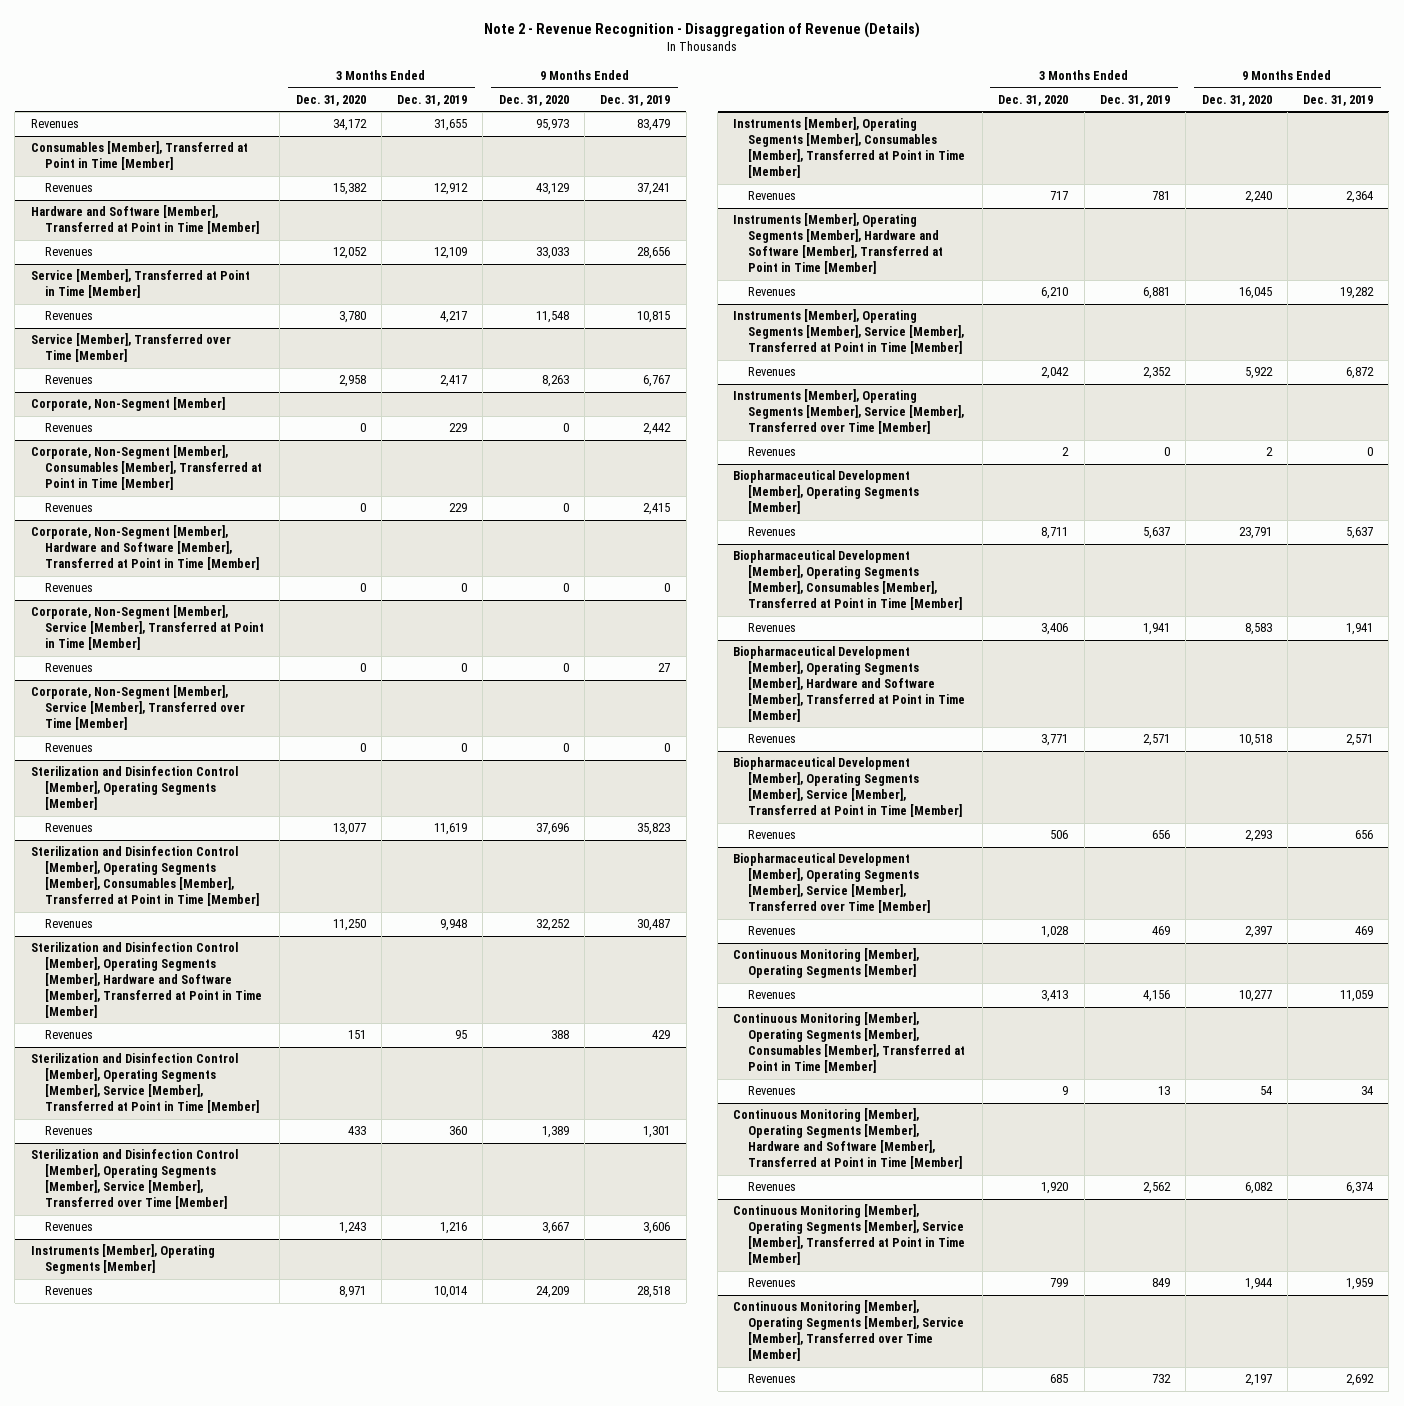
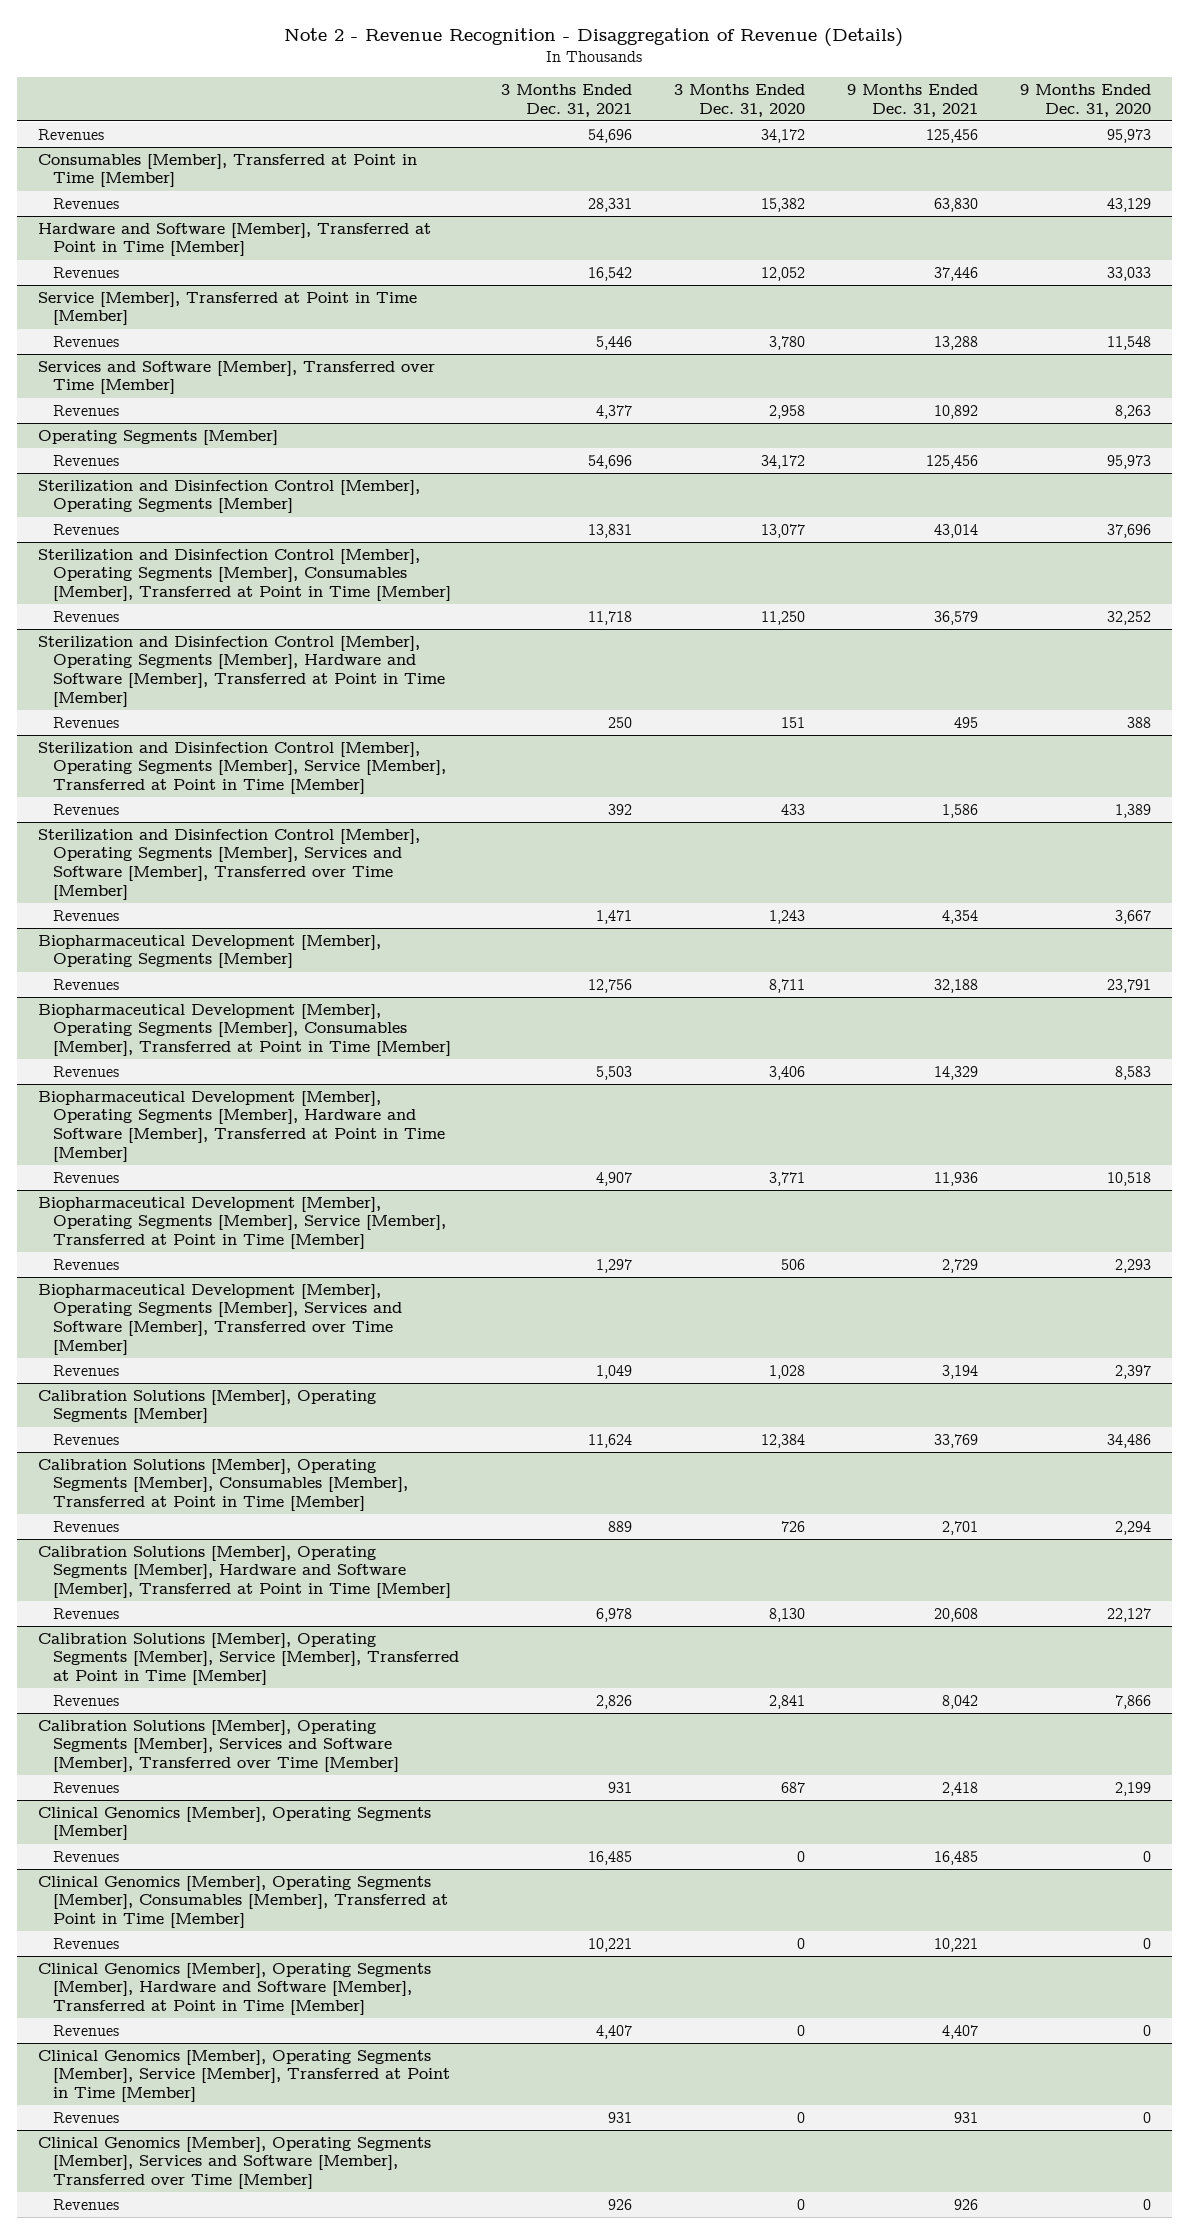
- | 3 Months Ended Dec. 31, 2020 | 3 Months Ended Dec. 31, 2019 | 9 Months Ended Dec. 31, 2020 | 9 Months Ended Dec. 31, 2019
+ | 3 Months Ended Dec. 31, 2021 | 3 Months Ended Dec. 31, 2020 | 9 Months Ended Dec. 31, 2021 | 9 Months Ended Dec. 31, 2020
- Service [Member], Transferred over Time [Member]
+ Services and Software [Member], Transferred over Time [Member]
- Corporate, Non-Segment [Member]
- Revenues | 0 | 229 | 0 | 2,442
- Corporate, Non-Segment [Member], Consumables [Member], Transferred at Point in Time [Member]
- Revenues | 0 | 229 | 0 | 2,415
- Corporate, Non-Segment [Member], Hardware and Software [Member], Transferred at Point in Time [Member]
- Revenues | 0 | 0 | 0 | 0
- Corporate, Non-Segment [Member], Service [Member], Transferred at Point in Time [Member]
- Revenues | 0 | 0 | 0 | 27
- Corporate, Non-Segment [Member], Service [Member], Transferred over Time [Member]
- Revenues | 0 | 0 | 0 | 0
+ Operating Segments [Member]
+ Revenues | 54,696 | 34,172 | 125,456 | 95,973
- Sterilization and Disinfection Control [Member], Operating Segments [Member], Service [Member], Transferred over Time [Member]
+ Sterilization and Disinfection Control [Member], Operating Segments [Member], Services and Software [Member], Transferred over Time [Member]
- Instruments [Member], Operating Segments [Member]
- Revenues | 8,971 | 10,014 | 24,209 | 28,518
- Instruments [Member], Operating Segments [Member], Consumables [Member], Transferred at Point in Time [Member]
- Revenues | 717 | 781 | 2,240 | 2,364
- Instruments [Member], Operating Segments [Member], Hardware and Software [Member], Transferred at Point in Time [Member]
- Revenues | 6,210 | 6,881 | 16,045 | 19,282
- Instruments [Member], Operating Segments [Member], Service [Member], Transferred at Point in Time [Member]
- Revenues | 2,042 | 2,352 | 5,922 | 6,872
- Instruments [Member], Operating Segments [Member], Service [Member], Transferred over Time [Member]
- Revenues | 2 | 0 | 2 | 0
- Biopharmaceutical Development [Member], Operating Segments [Member], Service [Member], Transferred over Time [Member]
+ Biopharmaceutical Development [Member], Operating Segments [Member], Services and Software [Member], Transferred over Time [Member]
- Continuous Monitoring [Member], Operating Segments [Member]
- Revenues | 3,413 | 4,156 | 10,277 | 11,059
- Continuous Monitoring [Member], Operating Segments [Member], Consumables [Member], Transferred at Point in Time [Member]
- Revenues | 9 | 13 | 54 | 34
- Continuous Monitoring [Member], Operating Segments [Member], Hardware and Software [Member], Transferred at Point in Time [Member]
- Revenues | 1,920 | 2,562 | 6,082 | 6,374
- Continuous Monitoring [Member], Operating Segments [Member], Service [Member], Transferred at Point in Time [Member]
- Revenues | 799 | 849 | 1,944 | 1,959
- Continuous Monitoring [Member], Operating Segments [Member], Service [Member], Transferred over Time [Member]
- Revenues | 685 | 732 | 2,197 | 2,692
+ Calibration Solutions [Member], Operating Segments [Member]
+ Revenues | 11,624 | 12,384 | 33,769 | 34,486
+ Calibration Solutions [Member], Operating Segments [Member], Consumables [Member], Transferred at Point in Time [Member]
+ Revenues | 889 | 726 | 2,701 | 2,294
+ Calibration Solutions [Member], Operating Segments [Member], Hardware and Software [Member], Transferred at Point in Time [Member]
+ Revenues | 6,978 | 8,130 | 20,608 | 22,127
+ Calibration Solutions [Member], Operating Segments [Member], Service [Member], Transferred at Point in Time [Member]
+ Revenues | 2,826 | 2,841 | 8,042 | 7,866
+ Calibration Solutions [Member], Operating Segments [Member], Services and Software [Member], Transferred over Time [Member]
+ Revenues | 931 | 687 | 2,418 | 2,199
+ Clinical Genomics [Member], Operating Segments [Member]
+ Revenues | 16,485 | 0 | 16,485 | 0
+ Clinical Genomics [Member], Operating Segments [Member], Consumables [Member], Transferred at Point in Time [Member]
+ Revenues | 10,221 | 0 | 10,221 | 0
+ Clinical Genomics [Member], Operating Segments [Member], Hardware and Software [Member], Transferred at Point in Time [Member]
+ Revenues | 4,407 | 0 | 4,407 | 0
+ Clinical Genomics [Member], Operating Segments [Member], Service [Member], Transferred at Point in Time [Member]
+ Revenues | 931 | 0 | 931 | 0
+ Clinical Genomics [Member], Operating Segments [Member], Services and Software [Member], Transferred over Time [Member]
+ Revenues | 926 | 0 | 926 | 0

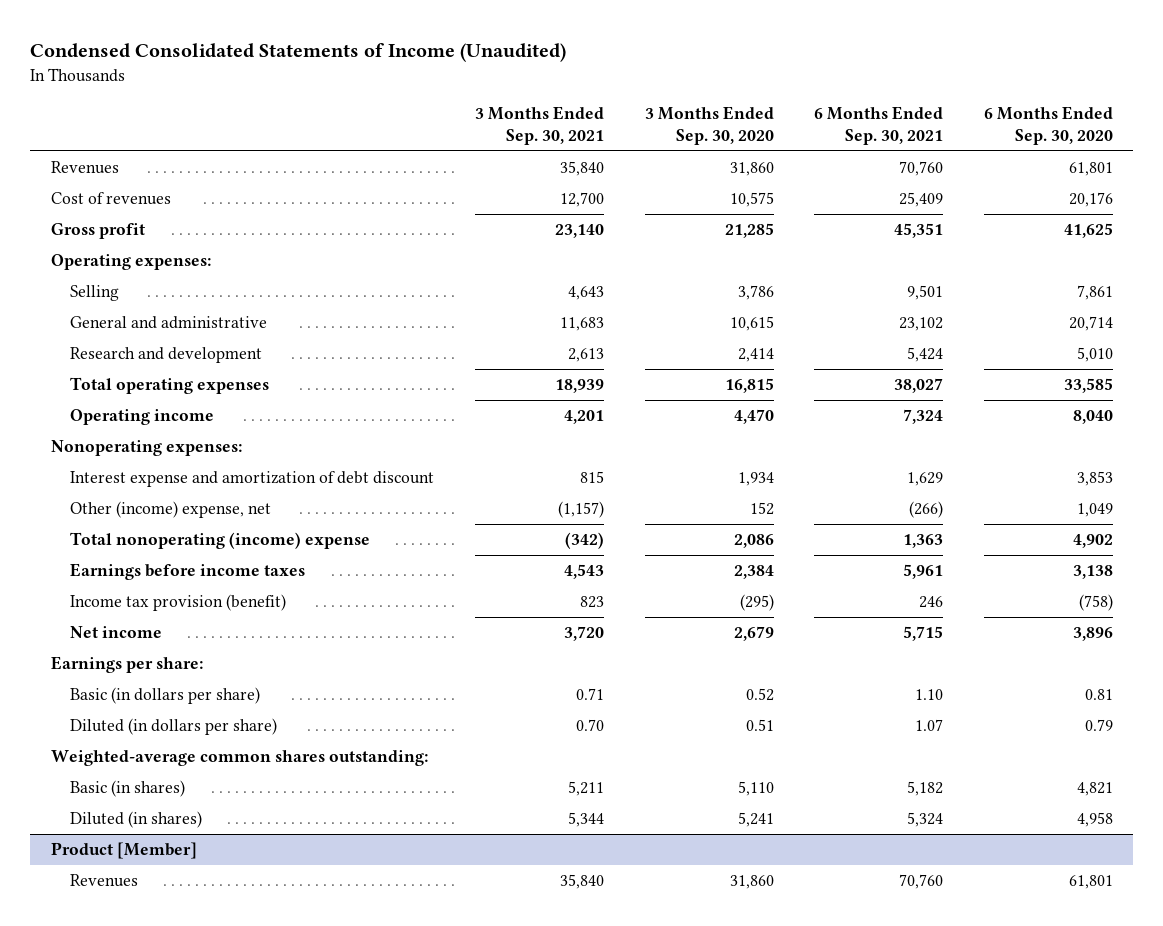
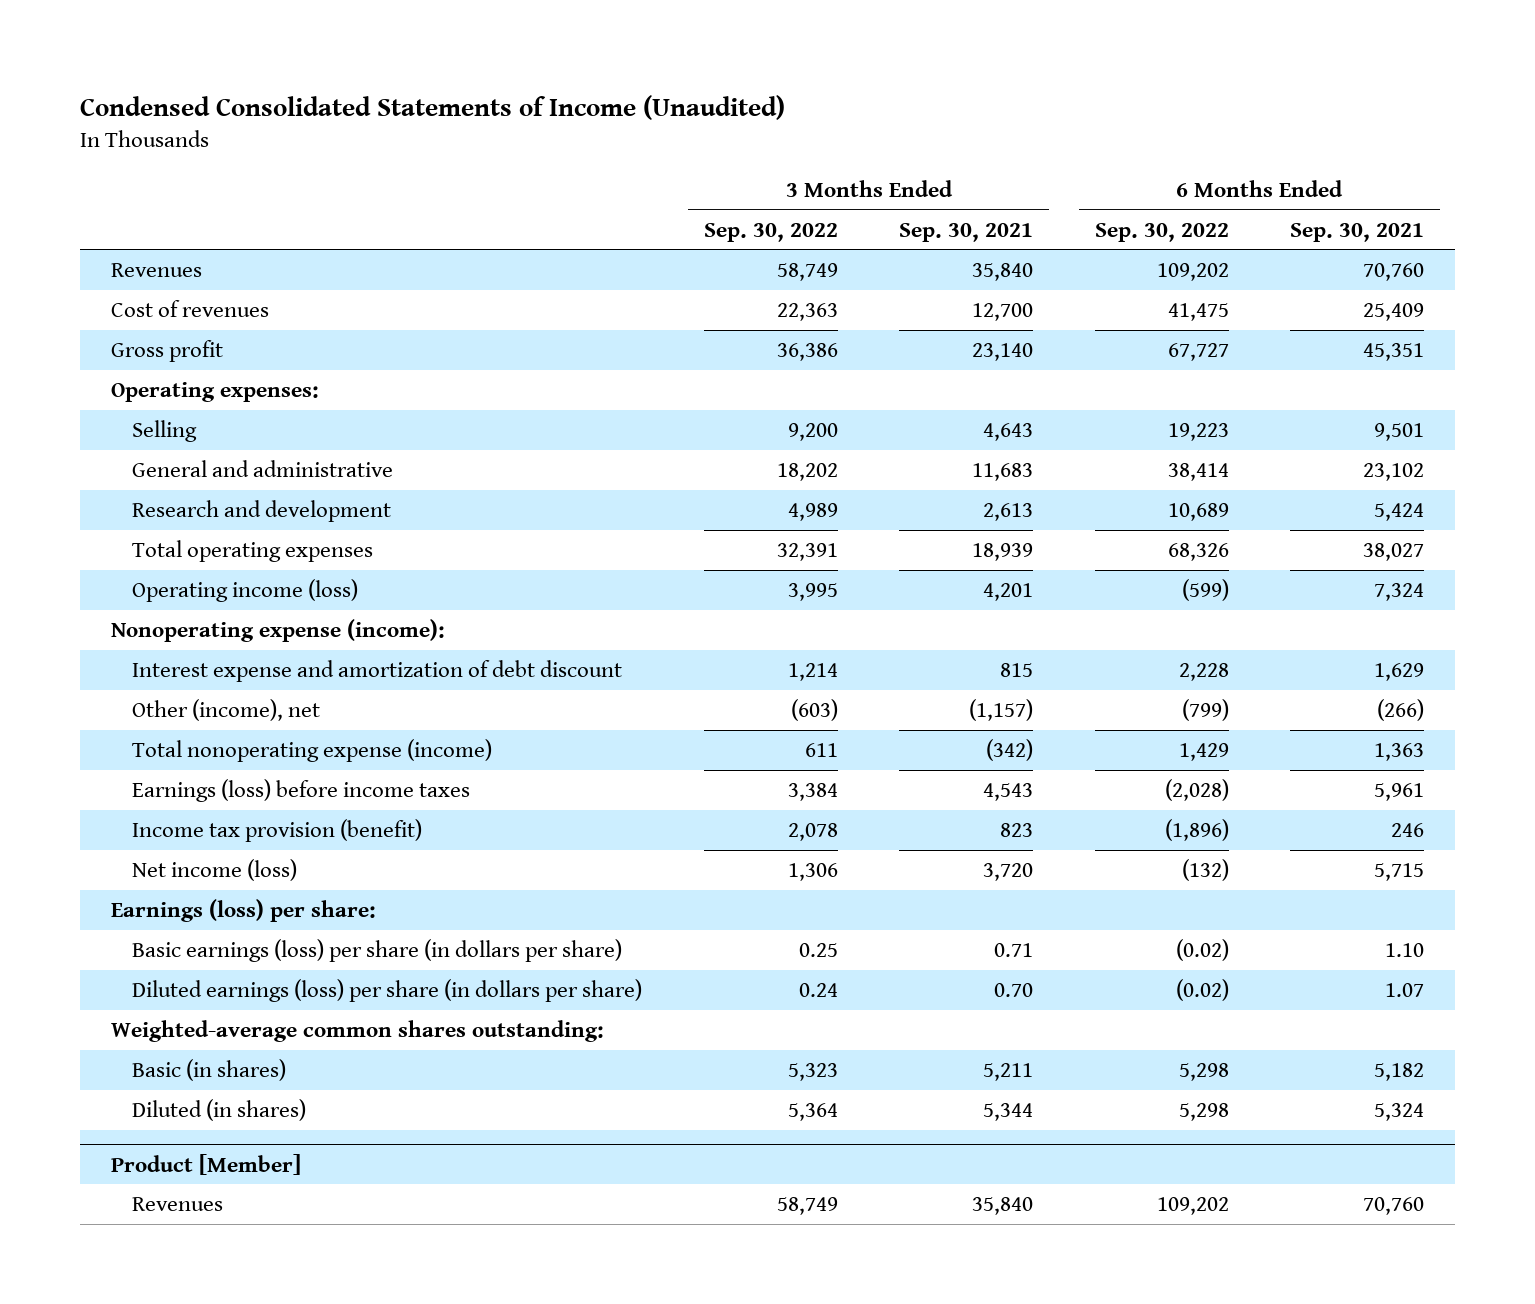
- | 3 Months Ended Sep. 30, 2021 | 3 Months Ended Sep. 30, 2020 | 6 Months Ended Sep. 30, 2021 | 6 Months Ended Sep. 30, 2020
+ | 3 Months Ended Sep. 30, 2022 | 3 Months Ended Sep. 30, 2021 | 6 Months Ended Sep. 30, 2022 | 6 Months Ended Sep. 30, 2021
- Operating income | 4,201 | 4,470 | 7,324 | 8,040
- Nonoperating expenses:
+ Operating income (loss) | 3,995 | 4,201 | (599) | 7,324
+ Nonoperating expense (income):
- Other (income) expense, net | (1,157) | 152 | (266) | 1,049
- Total nonoperating (income) expense | (342) | 2,086 | 1,363 | 4,902
- Earnings before income taxes | 4,543 | 2,384 | 5,961 | 3,138
+ Other (income), net | (603) | (1,157) | (799) | (266)
+ Total nonoperating expense (income) | 611 | (342) | 1,429 | 1,363
+ Earnings (loss) before income taxes | 3,384 | 4,543 | (2,028) | 5,961
- Net income | 3,720 | 2,679 | 5,715 | 3,896
- Earnings per share:
- Basic (in dollars per share) | 0.71 | 0.52 | 1.10 | 0.81
- Diluted (in dollars per share) | 0.70 | 0.51 | 1.07 | 0.79
+ Net income (loss) | 1,306 | 3,720 | (132) | 5,715
+ Earnings (loss) per share:
+ Basic earnings (loss) per share (in dollars per share) | 0.25 | 0.71 | (0.02) | 1.10
+ Diluted earnings (loss) per share (in dollars per share) | 0.24 | 0.70 | (0.02) | 1.07

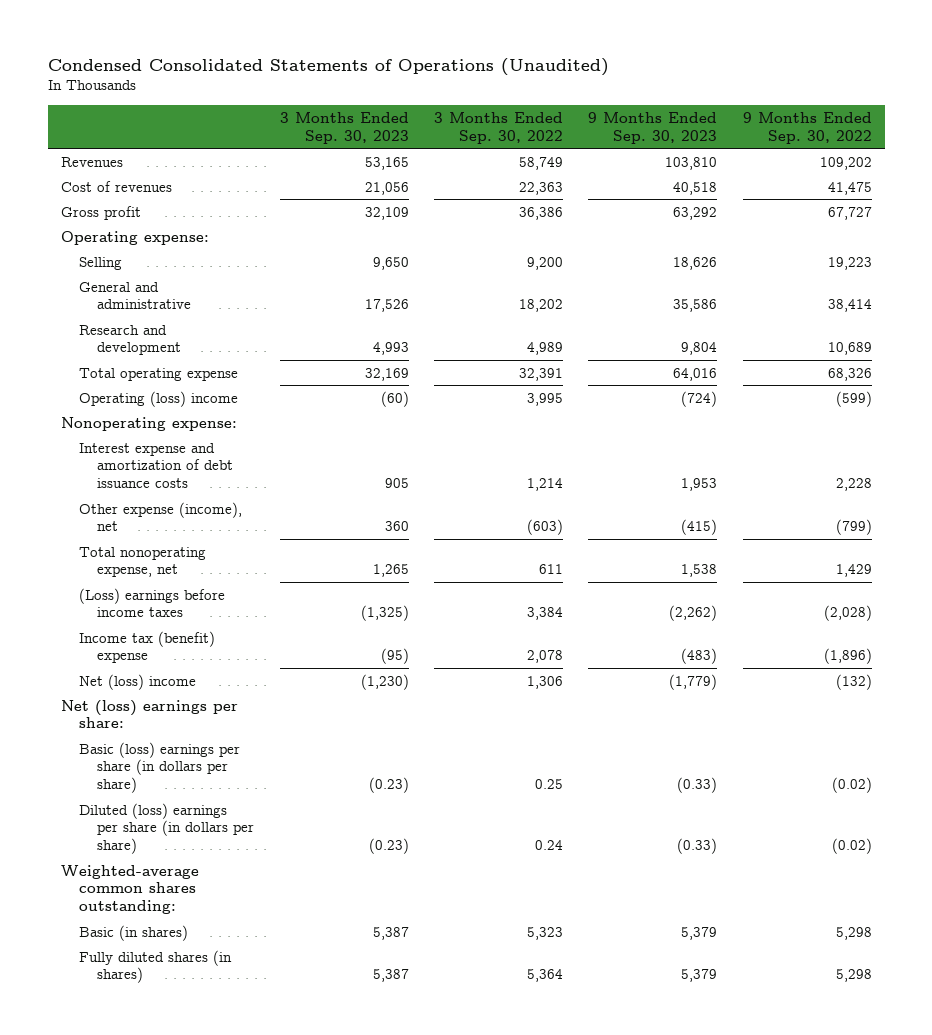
- Condensed Consolidated Statements of Income (Unaudited)
+ Condensed Consolidated Statements of Operations (Unaudited)
- | 3 Months Ended Sep. 30, 2022 | 3 Months Ended Sep. 30, 2021 | 6 Months Ended Sep. 30, 2022 | 6 Months Ended Sep. 30, 2021
+ | 3 Months Ended Sep. 30, 2023 | 3 Months Ended Sep. 30, 2022 | 9 Months Ended Sep. 30, 2023 | 9 Months Ended Sep. 30, 2022
- Operating expenses:
+ Operating expense:
- Total operating expenses | 32,391 | 18,939 | 68,326 | 38,027
- Operating income (loss) | 3,995 | 4,201 | (599) | 7,324
- Nonoperating expense (income):
- Interest expense and amortization of debt discount | 1,214 | 815 | 2,228 | 1,629
- Other (income), net | (603) | (1,157) | (799) | (266)
- Total nonoperating expense (income) | 611 | (342) | 1,429 | 1,363
- Earnings (loss) before income taxes | 3,384 | 4,543 | (2,028) | 5,961
- Income tax provision (benefit) | 2,078 | 823 | (1,896) | 246
- Net income (loss) | 1,306 | 3,720 | (132) | 5,715
- Earnings (loss) per share:
- Basic earnings (loss) per share (in dollars per share) | 0.25 | 0.71 | (0.02) | 1.10
- Diluted earnings (loss) per share (in dollars per share) | 0.24 | 0.70 | (0.02) | 1.07
+ Total operating expense | 32,169 | 32,391 | 64,016 | 68,326
+ Operating (loss) income | (60) | 3,995 | (724) | (599)
+ Nonoperating expense:
+ Interest expense and amortization of debt issuance costs | 905 | 1,214 | 1,953 | 2,228
+ Other expense (income), net | 360 | (603) | (415) | (799)
+ Total nonoperating expense, net | 1,265 | 611 | 1,538 | 1,429
+ (Loss) earnings before income taxes | (1,325) | 3,384 | (2,262) | (2,028)
+ Income tax (benefit) expense | (95) | 2,078 | (483) | (1,896)
+ Net (loss) income | (1,230) | 1,306 | (1,779) | (132)
+ Net (loss) earnings per share:
+ Basic (loss) earnings per share (in dollars per share) | (0.23) | 0.25 | (0.33) | (0.02)
+ Diluted (loss) earnings per share (in dollars per share) | (0.23) | 0.24 | (0.33) | (0.02)
- Diluted (in shares) | 5,364 | 5,344 | 5,298 | 5,324
- Product [Member]
- Revenues | 58,749 | 35,840 | 109,202 | 70,760
+ Fully diluted shares (in shares) | 5,387 | 5,364 | 5,379 | 5,298

